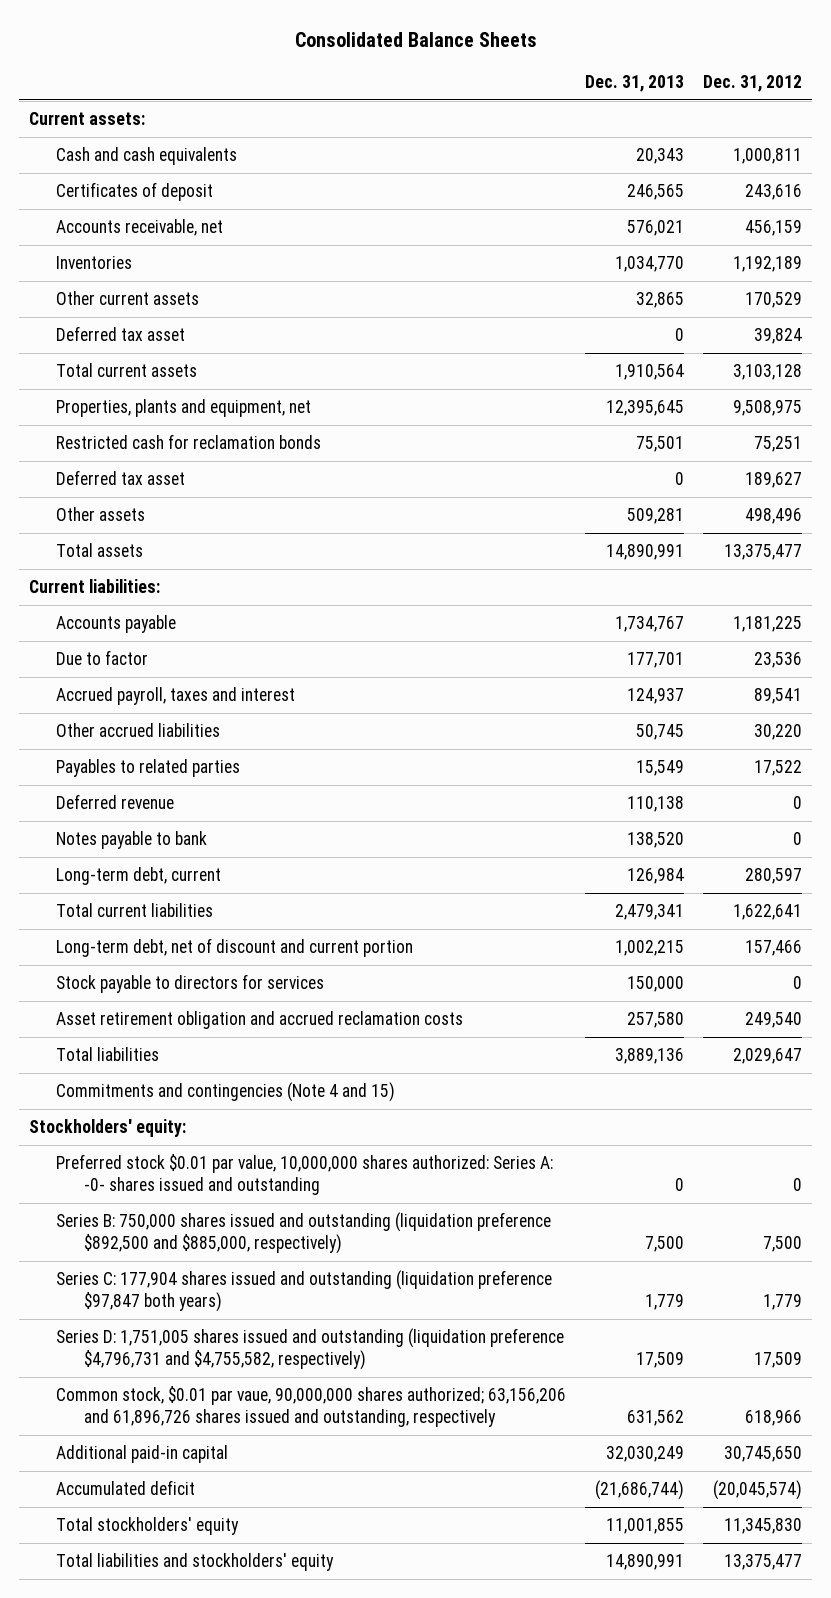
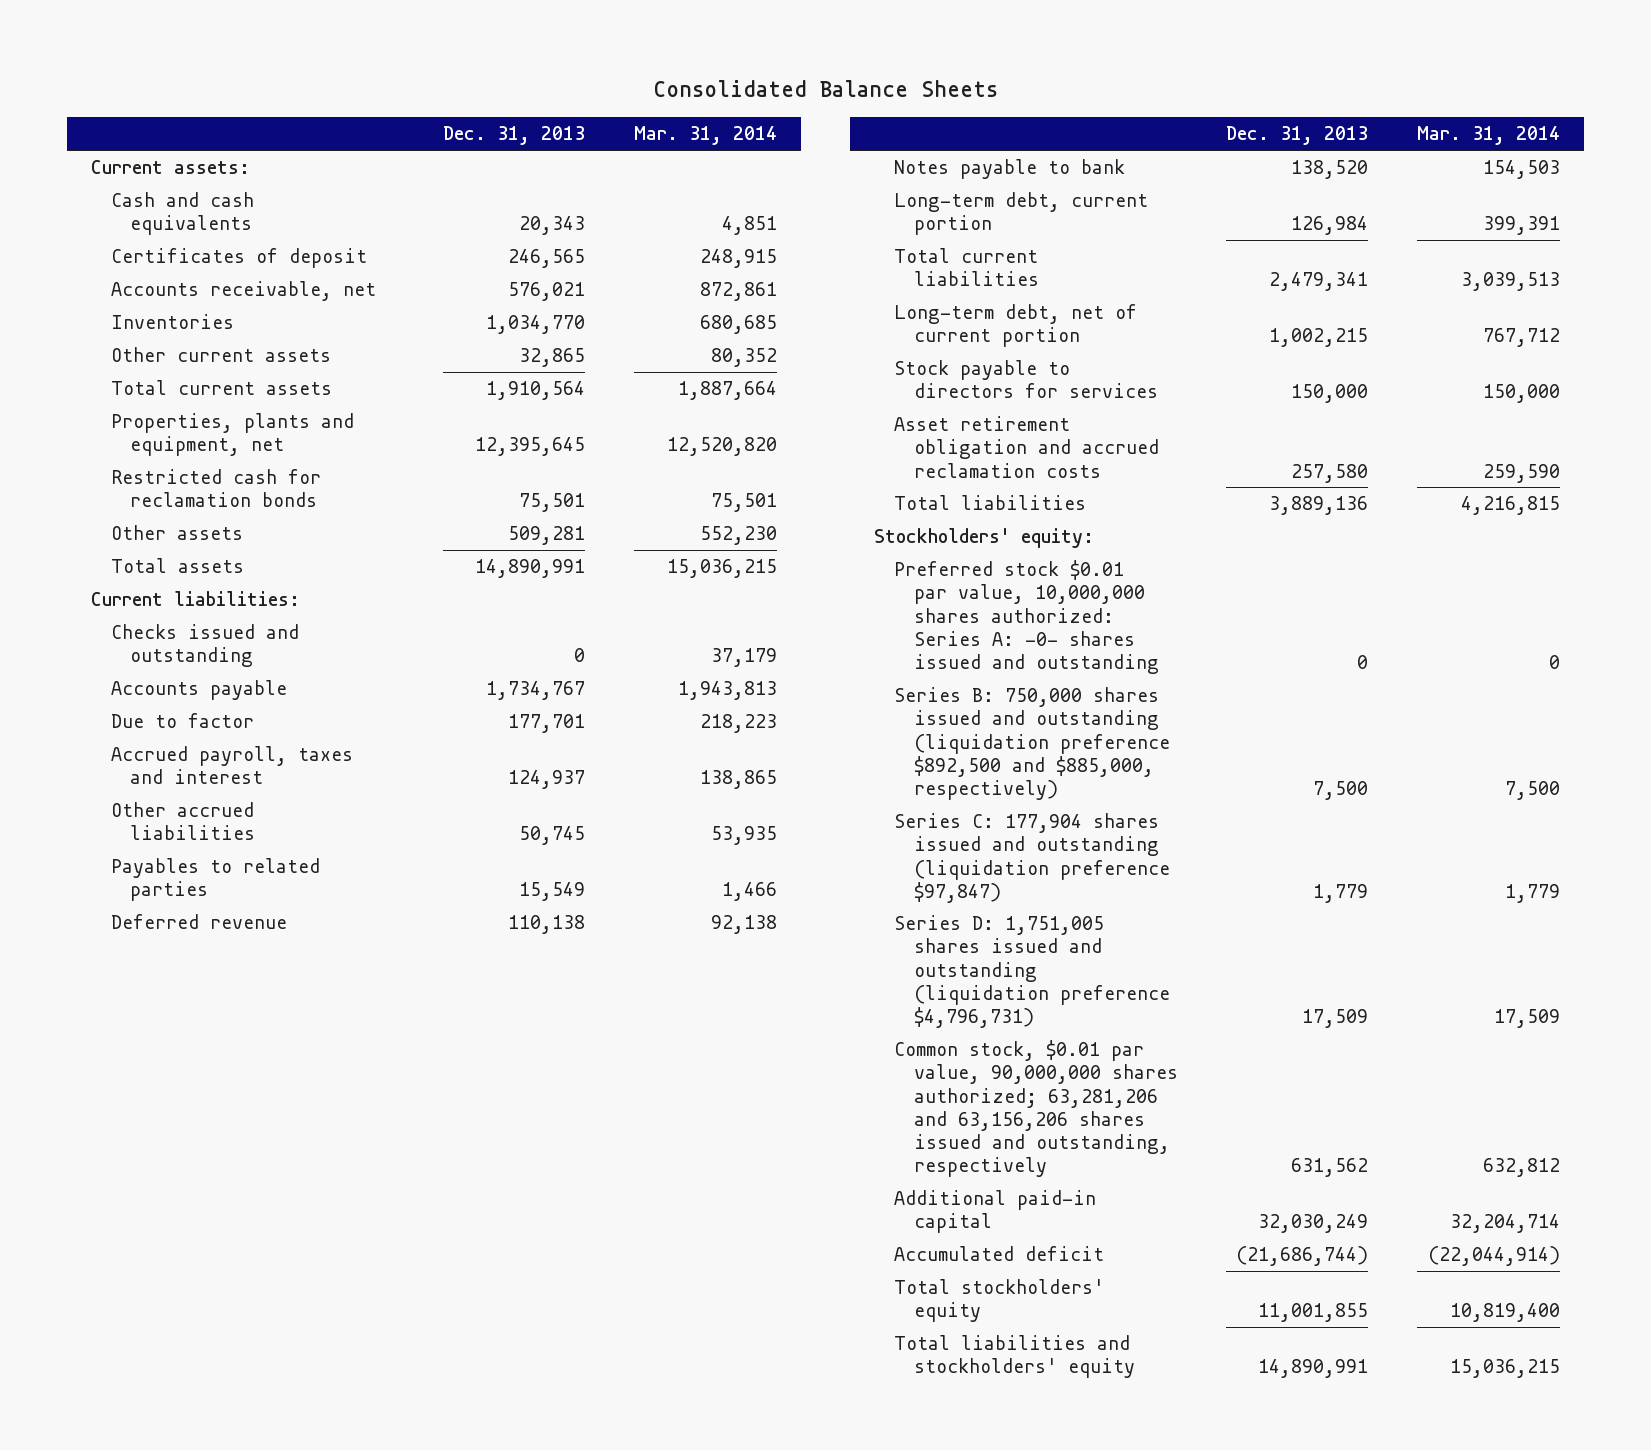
- | Dec. 31, 2013 | Dec. 31, 2012
+ | Dec. 31, 2013 | Mar. 31, 2014
- Deferred tax asset | 0 | 39,824
- Deferred tax asset | 0 | 189,627
+ Checks issued and outstanding | 0 | 37,179
- Long-term debt, current | 126,984 | 280,597
+ Long-term debt, current portion | 126,984 | 399,391
- Long-term debt, net of discount and current portion | 1,002,215 | 157,466
+ Long-term debt, net of current portion | 1,002,215 | 767,712
- Commitments and contingencies (Note 4 and 15)
- Series C: 177,904 shares issued and outstanding (liquidation preference $97,847 both years) | 1,779 | 1,779
- Series D: 1,751,005 shares issued and outstanding (liquidation preference $4,796,731 and $4,755,582, respectively) | 17,509 | 17,509
- Common stock, $0.01 par vaue, 90,000,000 shares authorized; 63,156,206 and 61,896,726 shares issued and outstanding, respectively | 631,562 | 618,966
+ Series C: 177,904 shares issued and outstanding (liquidation preference $97,847) | 1,779 | 1,779
+ Series D: 1,751,005 shares issued and outstanding (liquidation preference $4,796,731) | 17,509 | 17,509
+ Common stock, $0.01 par value, 90,000,000 shares authorized; 63,281,206 and 63,156,206 shares issued and outstanding, respectively | 631,562 | 632,812

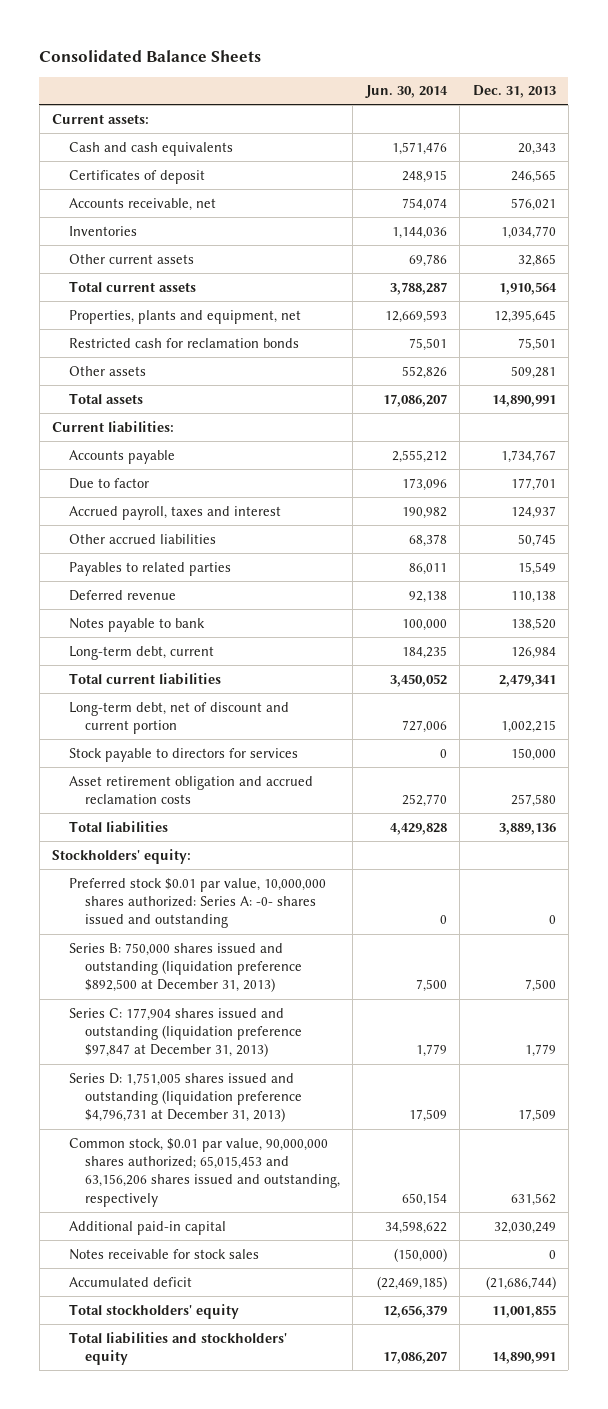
- | Dec. 31, 2013 | Mar. 31, 2014
+ | Jun. 30, 2014 | Dec. 31, 2013
- Checks issued and outstanding | 0 | 37,179
- Long-term debt, current portion | 126,984 | 399,391
+ Long-term debt, current | 184,235 | 126,984
- Long-term debt, net of current portion | 1,002,215 | 767,712
+ Long-term debt, net of discount and current portion | 727,006 | 1,002,215
- Series B: 750,000 shares issued and outstanding (liquidation preference $892,500 and $885,000, respectively) | 7,500 | 7,500
- Series C: 177,904 shares issued and outstanding (liquidation preference $97,847) | 1,779 | 1,779
- Series D: 1,751,005 shares issued and outstanding (liquidation preference $4,796,731) | 17,509 | 17,509
- Common stock, $0.01 par value, 90,000,000 shares authorized; 63,281,206 and 63,156,206 shares issued and outstanding, respectively | 631,562 | 632,812
+ Series B: 750,000 shares issued and outstanding (liquidation preference $892,500 at December 31, 2013) | 7,500 | 7,500
+ Series C: 177,904 shares issued and outstanding (liquidation preference $97,847 at December 31, 2013) | 1,779 | 1,779
+ Series D: 1,751,005 shares issued and outstanding (liquidation preference $4,796,731 at December 31, 2013) | 17,509 | 17,509
+ Common stock, $0.01 par value, 90,000,000 shares authorized; 65,015,453 and 63,156,206 shares issued and outstanding, respectively | 650,154 | 631,562
+ Notes receivable for stock sales | (150,000) | 0

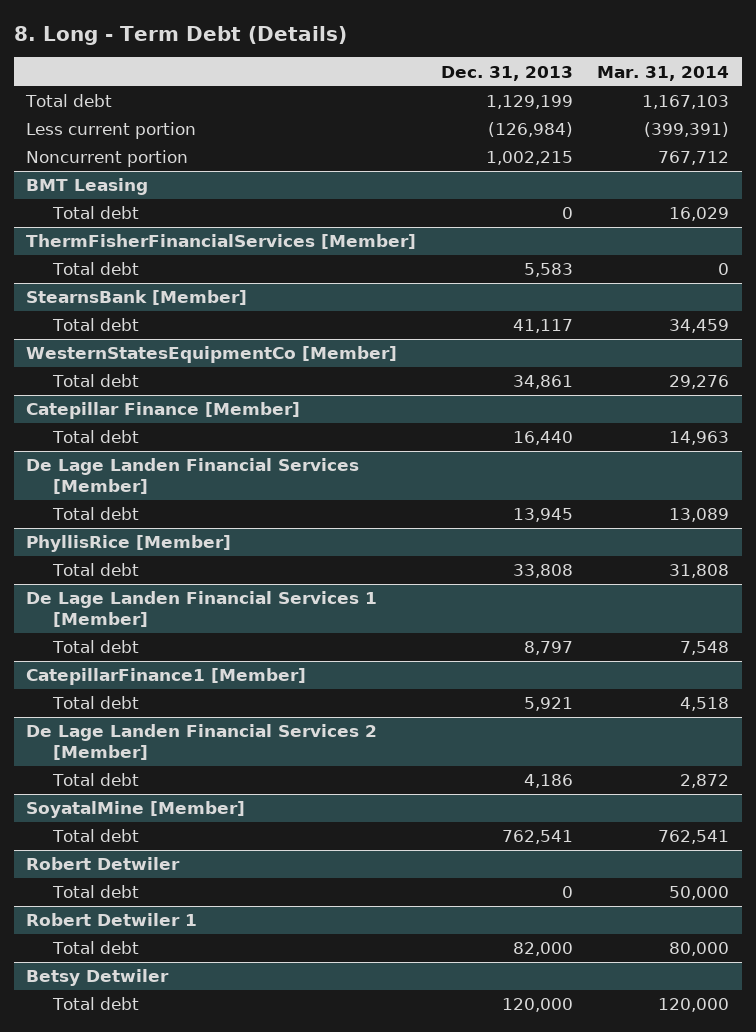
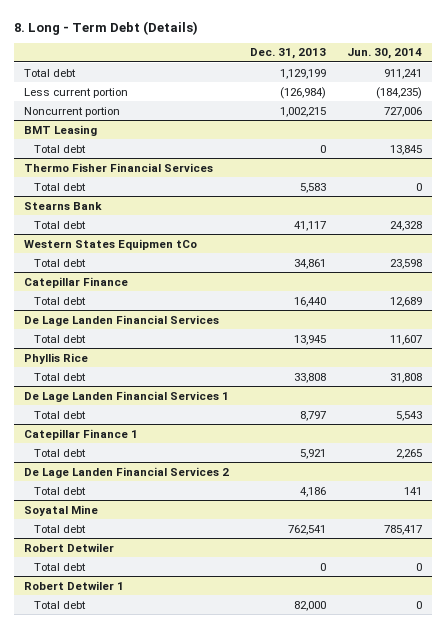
- | Dec. 31, 2013 | Mar. 31, 2014
+ | Dec. 31, 2013 | Jun. 30, 2014
- ThermFisherFinancialServices [Member]
+ Thermo Fisher Financial Services
- StearnsBank [Member]
+ Stearns Bank
- WesternStatesEquipmentCo [Member]
+ Western States Equipmen tCo
- Catepillar Finance [Member]
+ Catepillar Finance
- De Lage Landen Financial Services [Member]
+ De Lage Landen Financial Services
- PhyllisRice [Member]
+ Phyllis Rice
- De Lage Landen Financial Services 1 [Member]
+ De Lage Landen Financial Services 1
- CatepillarFinance1 [Member]
+ Catepillar Finance 1
- De Lage Landen Financial Services 2 [Member]
+ De Lage Landen Financial Services 2
- SoyatalMine [Member]
+ Soyatal Mine
- Betsy Detwiler
- Total debt | 120,000 | 120,000

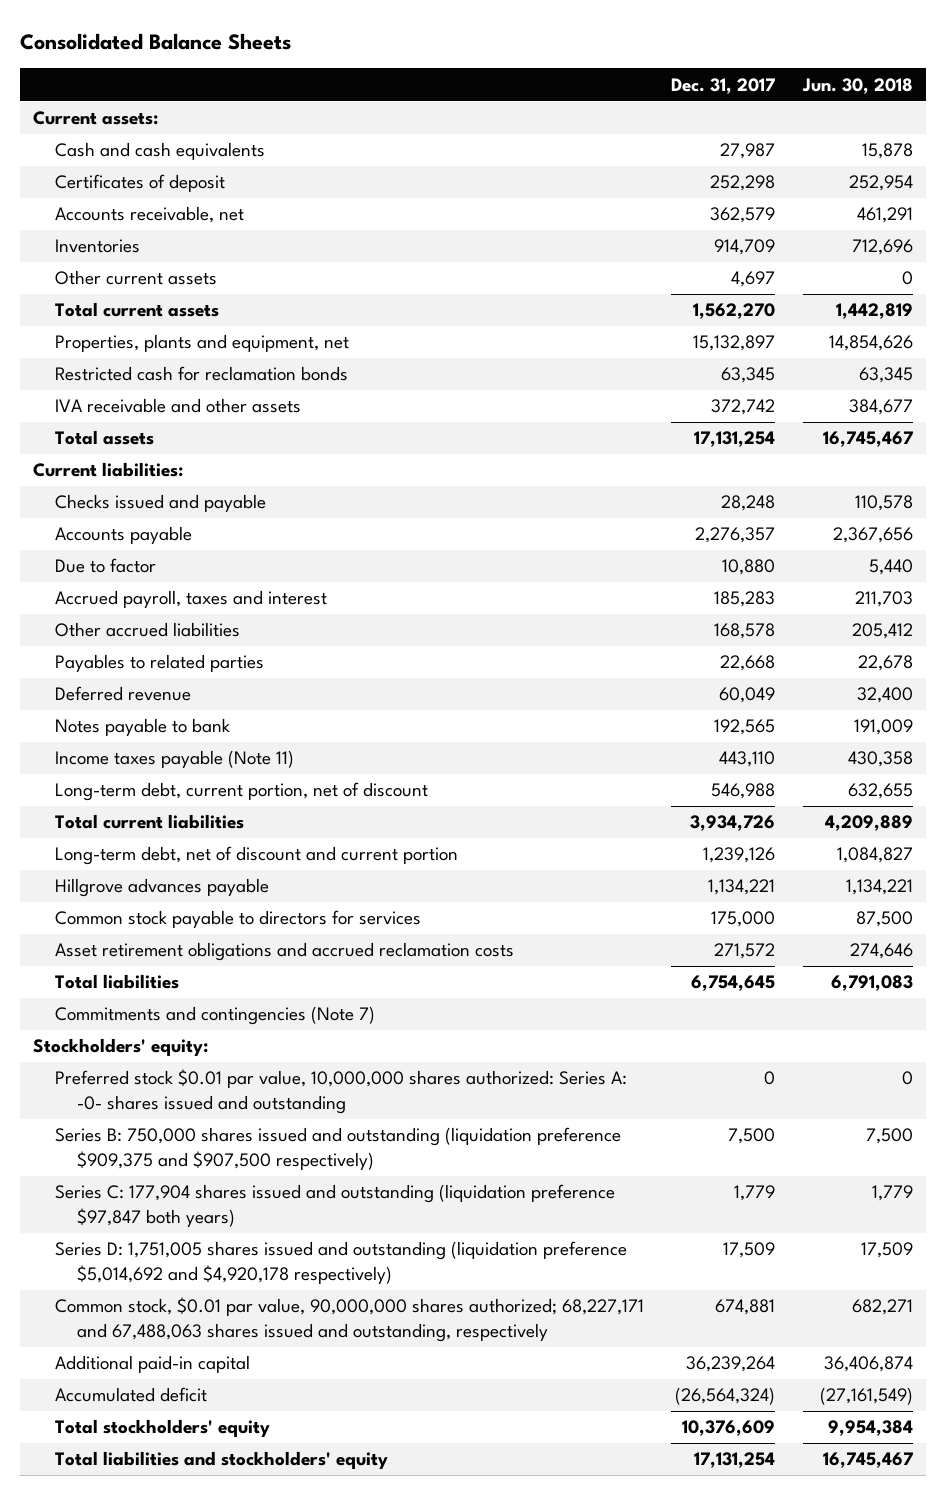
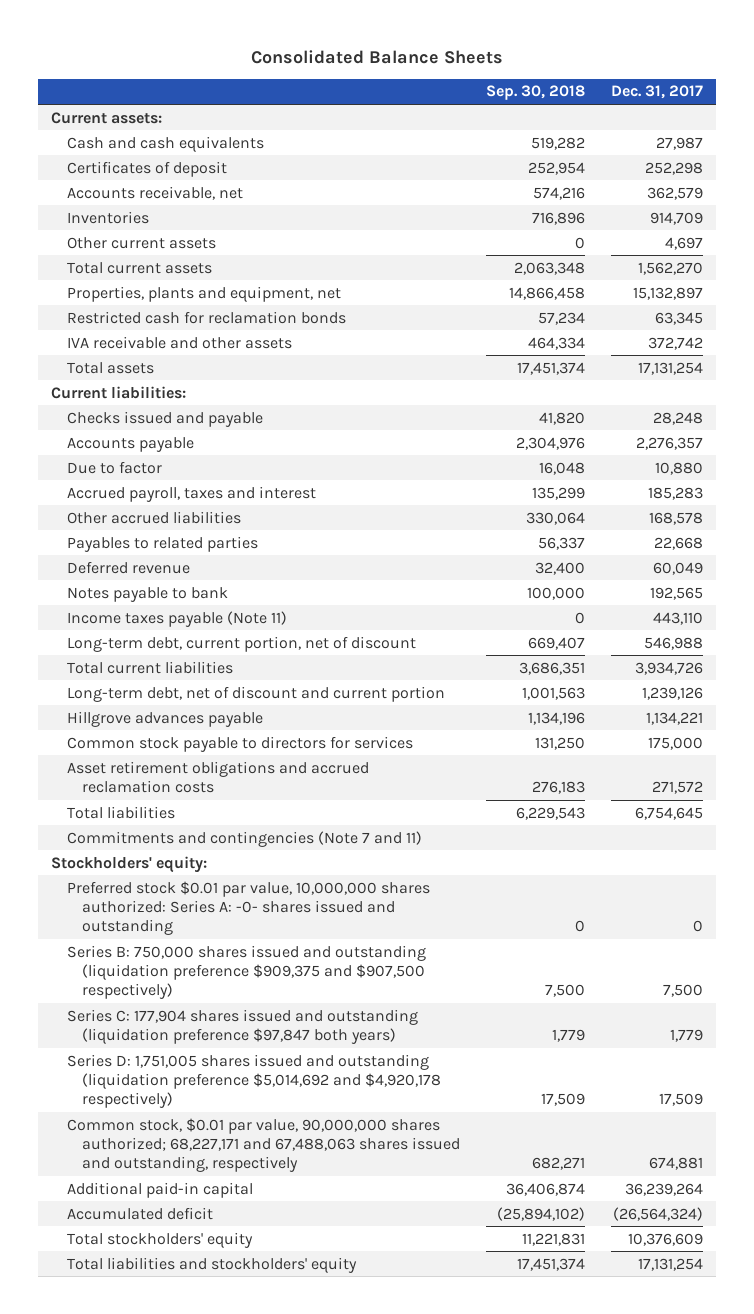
- | Dec. 31, 2017 | Jun. 30, 2018
+ | Sep. 30, 2018 | Dec. 31, 2017
- Commitments and contingencies (Note 7)
+ Commitments and contingencies (Note 7 and 11)

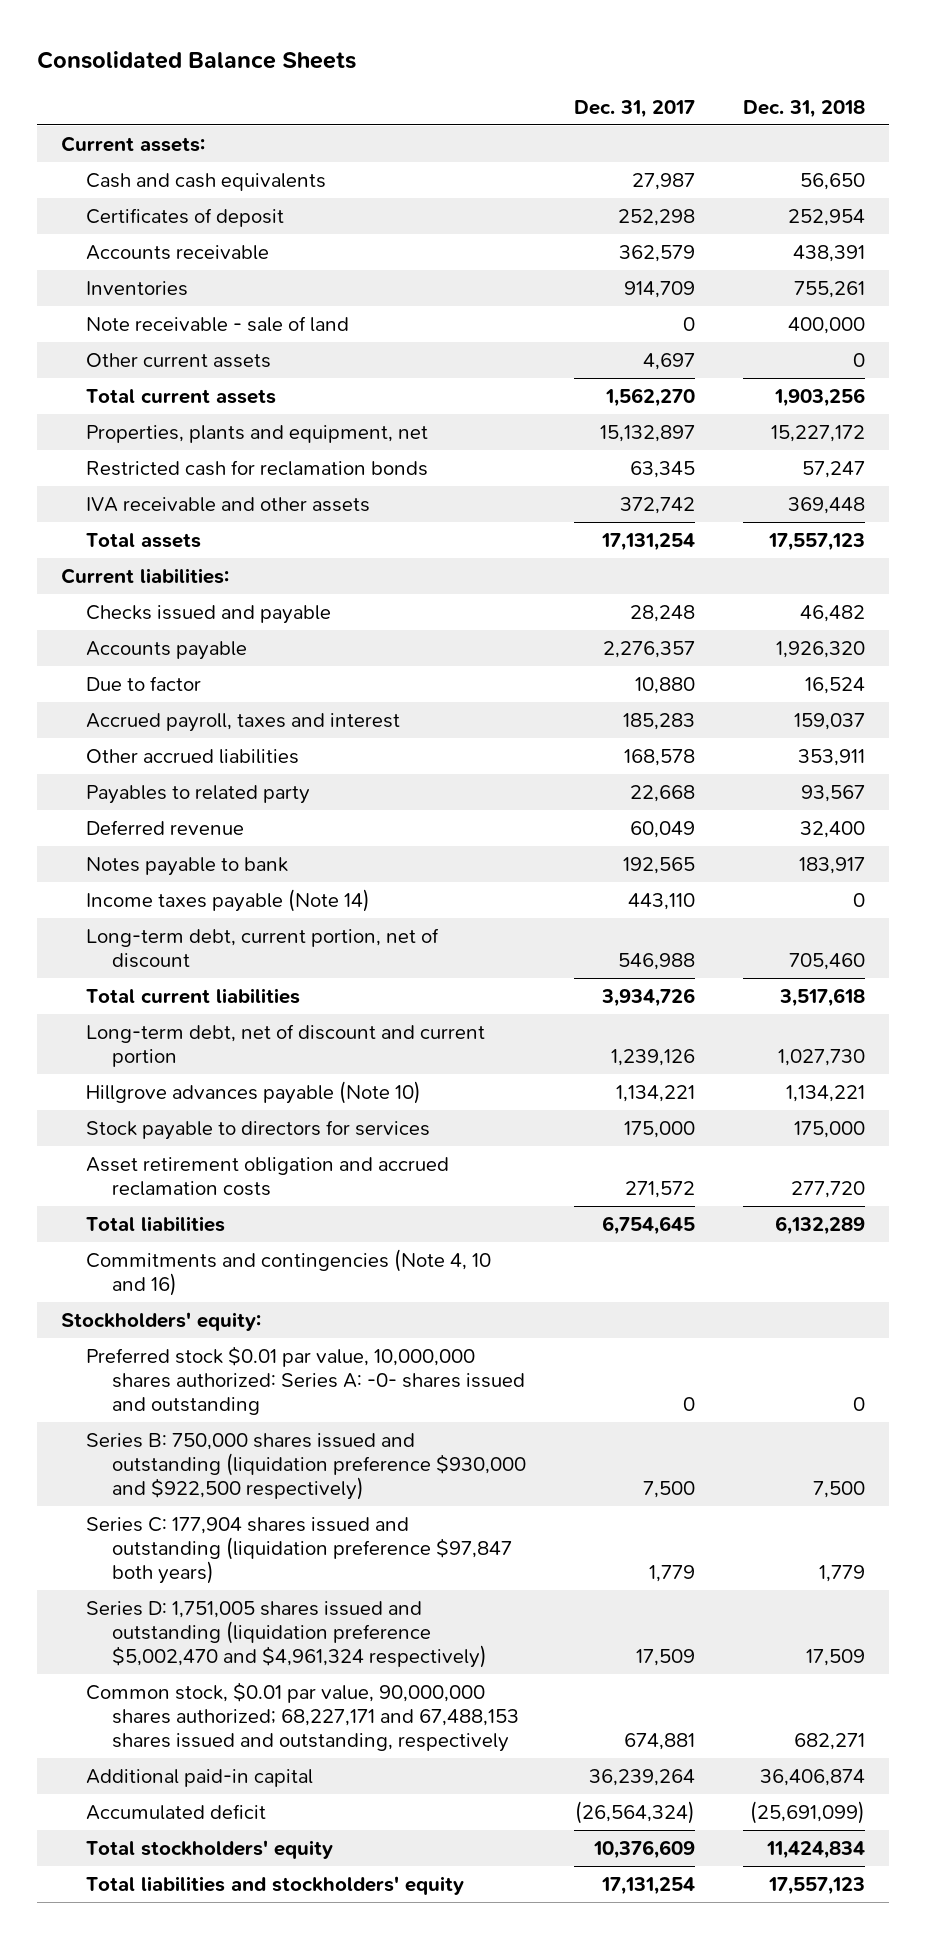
- | Sep. 30, 2018 | Dec. 31, 2017
+ | Dec. 31, 2017 | Dec. 31, 2018
- Accounts receivable, net | 574,216 | 362,579
+ Accounts receivable | 362,579 | 438,391
+ Note receivable - sale of land | 0 | 400,000
- Payables to related parties | 56,337 | 22,668
+ Payables to related party | 22,668 | 93,567
- Income taxes payable (Note 11) | 0 | 443,110
+ Income taxes payable (Note 14) | 443,110 | 0
- Hillgrove advances payable | 1,134,196 | 1,134,221
- Common stock payable to directors for services | 131,250 | 175,000
- Asset retirement obligations and accrued reclamation costs | 276,183 | 271,572
+ Hillgrove advances payable (Note 10) | 1,134,221 | 1,134,221
+ Stock payable to directors for services | 175,000 | 175,000
+ Asset retirement obligation and accrued reclamation costs | 271,572 | 277,720
- Commitments and contingencies (Note 7 and 11)
+ Commitments and contingencies (Note 4, 10 and 16)
- Series B: 750,000 shares issued and outstanding (liquidation preference $909,375 and $907,500 respectively) | 7,500 | 7,500
+ Series B: 750,000 shares issued and outstanding (liquidation preference $930,000 and $922,500 respectively) | 7,500 | 7,500
- Series D: 1,751,005 shares issued and outstanding (liquidation preference $5,014,692 and $4,920,178 respectively) | 17,509 | 17,509
- Common stock, $0.01 par value, 90,000,000 shares authorized; 68,227,171 and 67,488,063 shares issued and outstanding, respectively | 682,271 | 674,881
+ Series D: 1,751,005 shares issued and outstanding (liquidation preference $5,002,470 and $4,961,324 respectively) | 17,509 | 17,509
+ Common stock, $0.01 par value, 90,000,000 shares authorized; 68,227,171 and 67,488,153 shares issued and outstanding, respectively | 674,881 | 682,271

